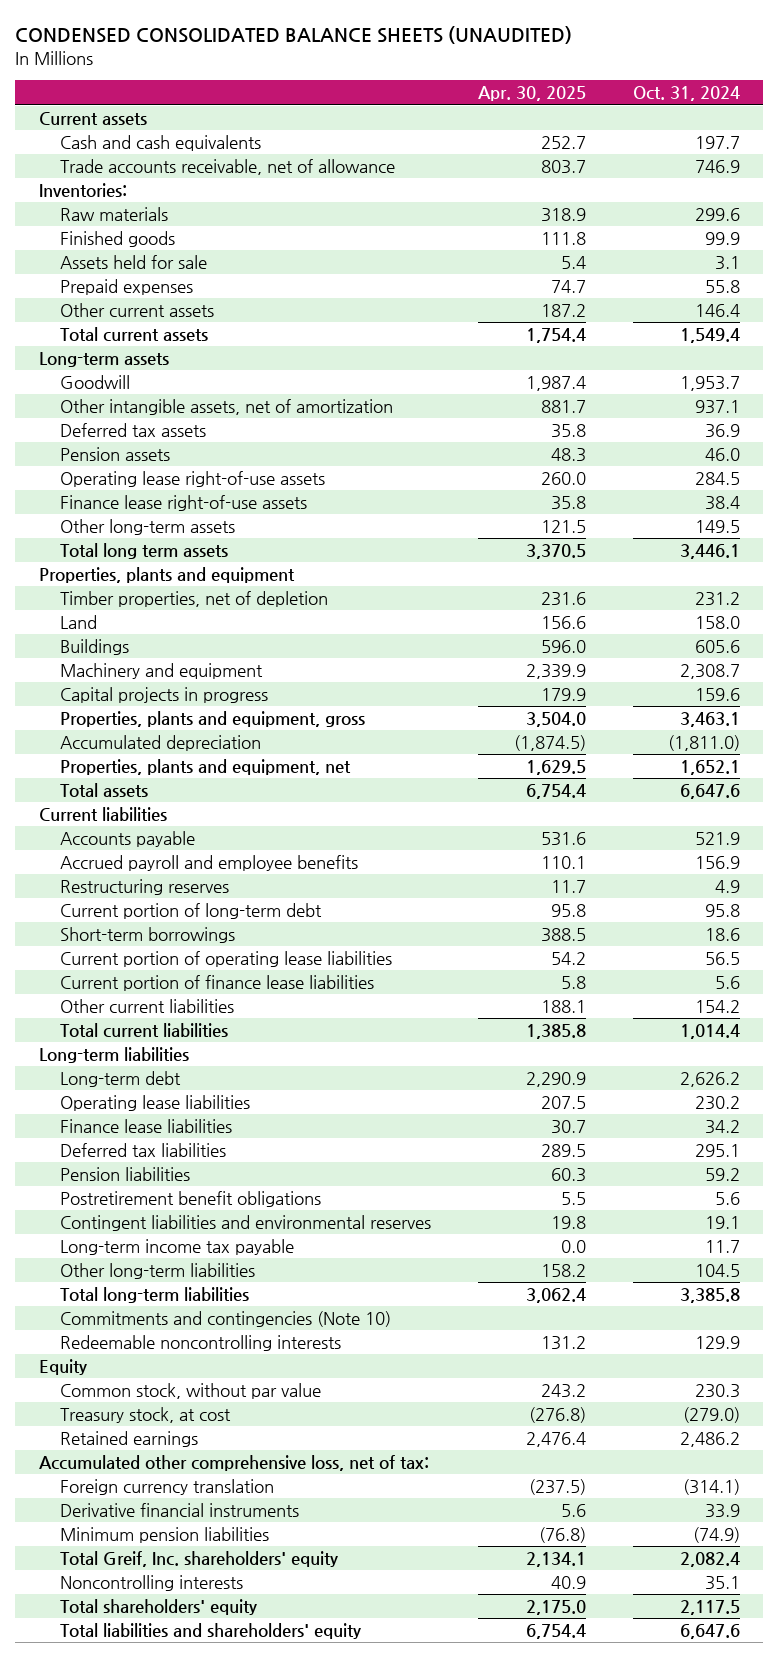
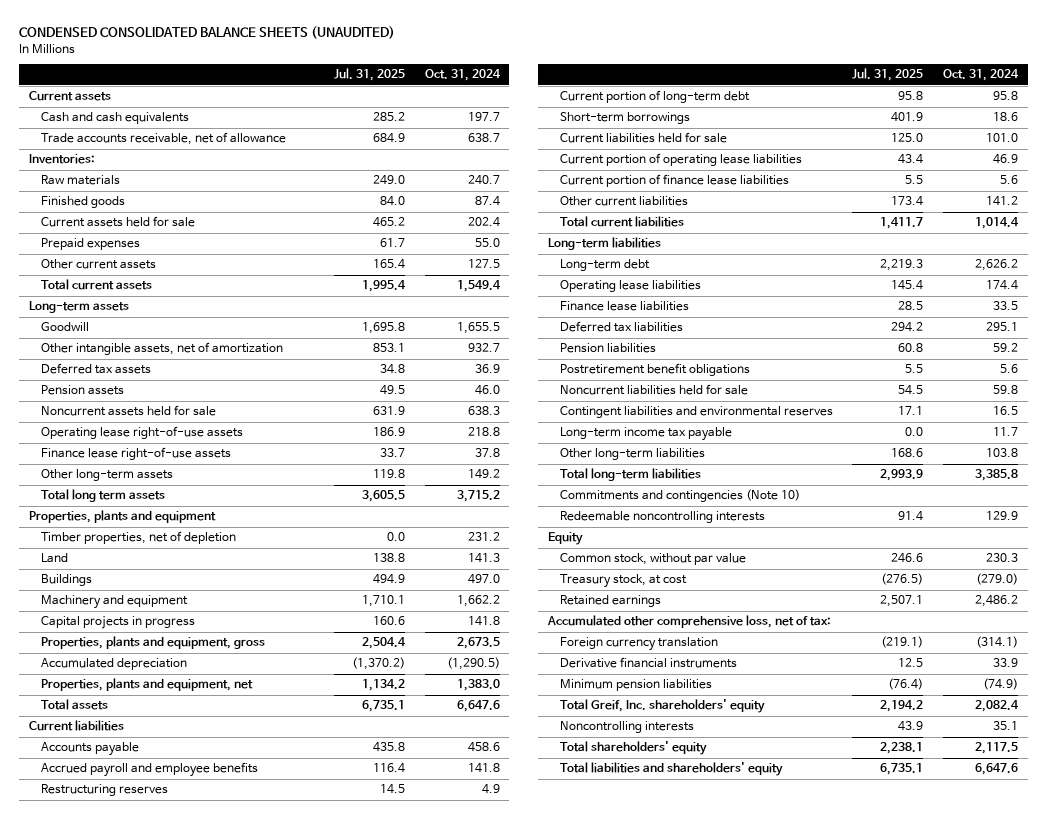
- | Apr. 30, 2025 | Oct. 31, 2024
+ | Jul. 31, 2025 | Oct. 31, 2024
- Trade accounts receivable, net of allowance | 803.7 | 746.9
+ Trade accounts receivable, net of allowance | 684.9 | 638.7
- Raw materials | 318.9 | 299.6
- Finished goods | 111.8 | 99.9
- Assets held for sale | 5.4 | 3.1
- Prepaid expenses | 74.7 | 55.8
- Other current assets | 187.2 | 146.4
+ Raw materials | 249.0 | 240.7
+ Finished goods | 84.0 | 87.4
+ Current assets held for sale | 465.2 | 202.4
+ Prepaid expenses | 61.7 | 55.0
+ Other current assets | 165.4 | 127.5
- Goodwill | 1,987.4 | 1,953.7
- Other intangible assets, net of amortization | 881.7 | 937.1
+ Goodwill | 1,695.8 | 1,655.5
+ Other intangible assets, net of amortization | 853.1 | 932.7
- Operating lease right-of-use assets | 260.0 | 284.5
- Finance lease right-of-use assets | 35.8 | 38.4
- Other long-term assets | 121.5 | 149.5
- Total long term assets | 3,370.5 | 3,446.1
+ Noncurrent assets held for sale | 631.9 | 638.3
+ Operating lease right-of-use assets | 186.9 | 218.8
+ Finance lease right-of-use assets | 33.7 | 37.8
+ Other long-term assets | 119.8 | 149.2
+ Total long term assets | 3,605.5 | 3,715.2
- Land | 156.6 | 158.0
- Buildings | 596.0 | 605.6
- Machinery and equipment | 2,339.9 | 2,308.7
- Capital projects in progress | 179.9 | 159.6
- Properties, plants and equipment, gross | 3,504.0 | 3,463.1
- Accumulated depreciation | (1,874.5) | (1,811.0)
- Properties, plants and equipment, net | 1,629.5 | 1,652.1
+ Land | 138.8 | 141.3
+ Buildings | 494.9 | 497.0
+ Machinery and equipment | 1,710.1 | 1,662.2
+ Capital projects in progress | 160.6 | 141.8
+ Properties, plants and equipment, gross | 2,504.4 | 2,673.5
+ Accumulated depreciation | (1,370.2) | (1,290.5)
+ Properties, plants and equipment, net | 1,134.2 | 1,383.0
- Accounts payable | 531.6 | 521.9
- Accrued payroll and employee benefits | 110.1 | 156.9
+ Accounts payable | 435.8 | 458.6
+ Accrued payroll and employee benefits | 116.4 | 141.8
- Current portion of operating lease liabilities | 54.2 | 56.5
+ Current liabilities held for sale | 125.0 | 101.0
+ Current portion of operating lease liabilities | 43.4 | 46.9
- Other current liabilities | 188.1 | 154.2
+ Other current liabilities | 173.4 | 141.2
- Operating lease liabilities | 207.5 | 230.2
- Finance lease liabilities | 30.7 | 34.2
+ Operating lease liabilities | 145.4 | 174.4
+ Finance lease liabilities | 28.5 | 33.5
- Contingent liabilities and environmental reserves | 19.8 | 19.1
+ Noncurrent liabilities held for sale | 54.5 | 59.8
+ Contingent liabilities and environmental reserves | 17.1 | 16.5
- Other long-term liabilities | 158.2 | 104.5
+ Other long-term liabilities | 168.6 | 103.8

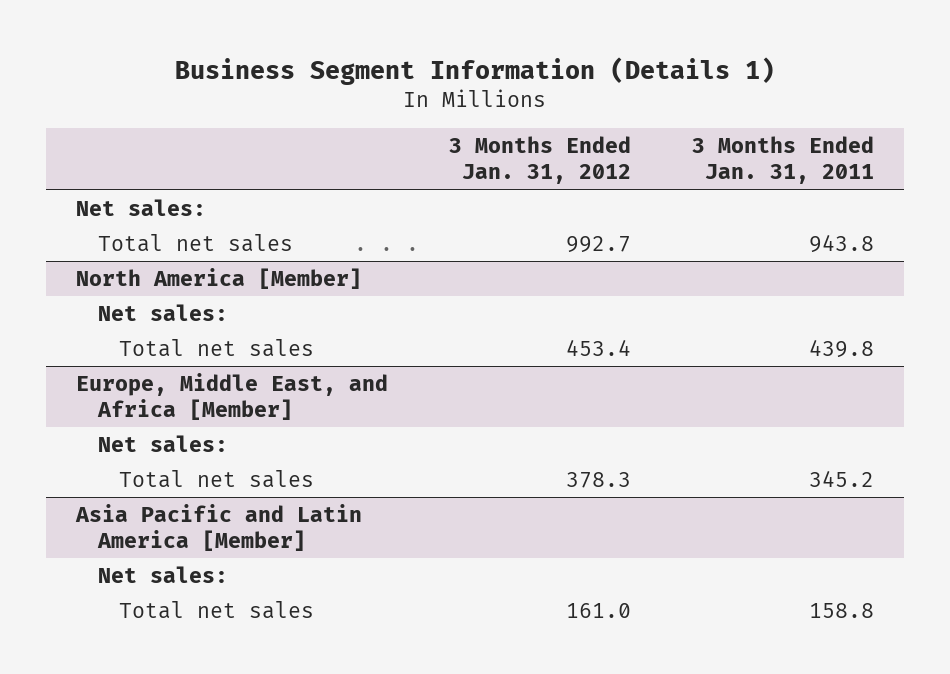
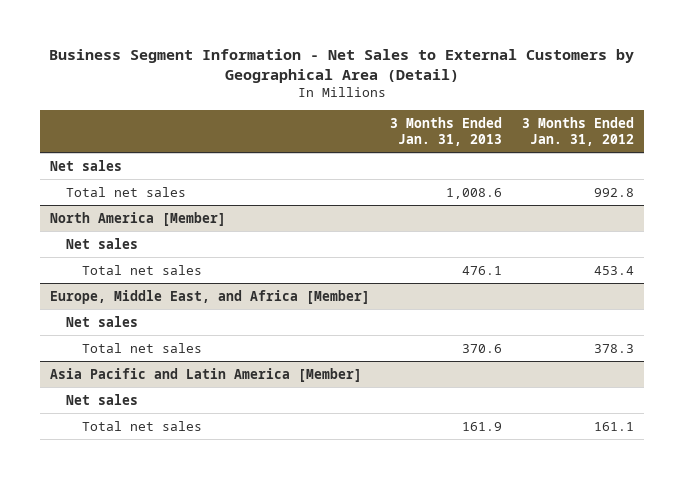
- Business Segment Information (Details 1)
+ Business Segment Information - Net Sales to External Customers by Geographical Area (Detail)
- | 3 Months Ended Jan. 31, 2012 | 3 Months Ended Jan. 31, 2011
+ | 3 Months Ended Jan. 31, 2013 | 3 Months Ended Jan. 31, 2012
- Net sales:
- Total net sales | 992.7 | 943.8
+ Net sales
+ Total net sales | 1,008.6 | 992.8
@ North America [Member]
- Net sales:
+ Net sales
@ Europe, Middle East, and Africa [Member]
- Net sales:
+ Net sales
@ Asia Pacific and Latin America [Member]
- Net sales:
- Total net sales | 161.0 | 158.8
+ Net sales
+ Total net sales | 161.9 | 161.1

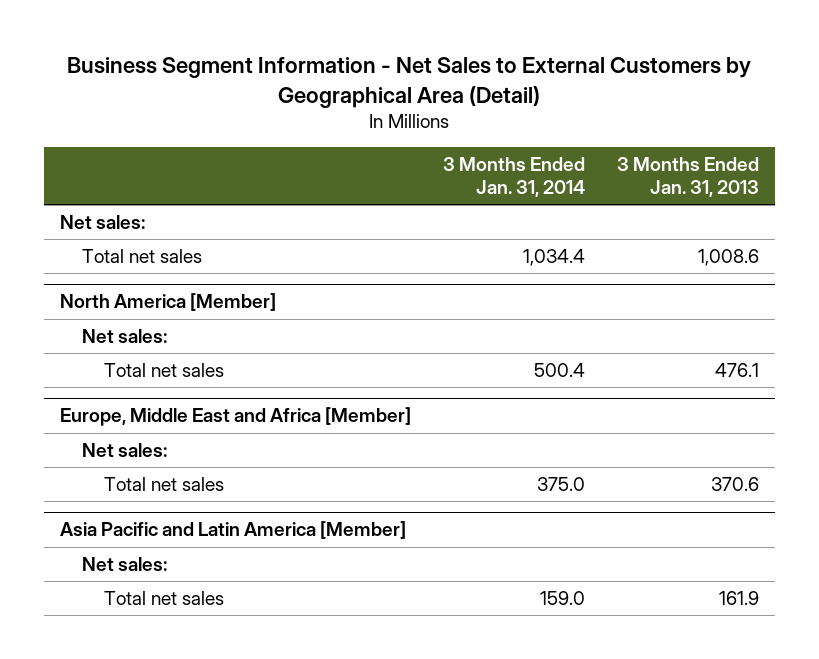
- | 3 Months Ended Jan. 31, 2013 | 3 Months Ended Jan. 31, 2012
+ | 3 Months Ended Jan. 31, 2014 | 3 Months Ended Jan. 31, 2013
- Net sales
+ Net sales:
@ North America [Member]
- Net sales
+ Net sales:
- Europe, Middle East, and Africa [Member]
- Net sales
+ Europe, Middle East and Africa [Member]
+ Net sales:
@ Asia Pacific and Latin America [Member]
- Net sales
+ Net sales:

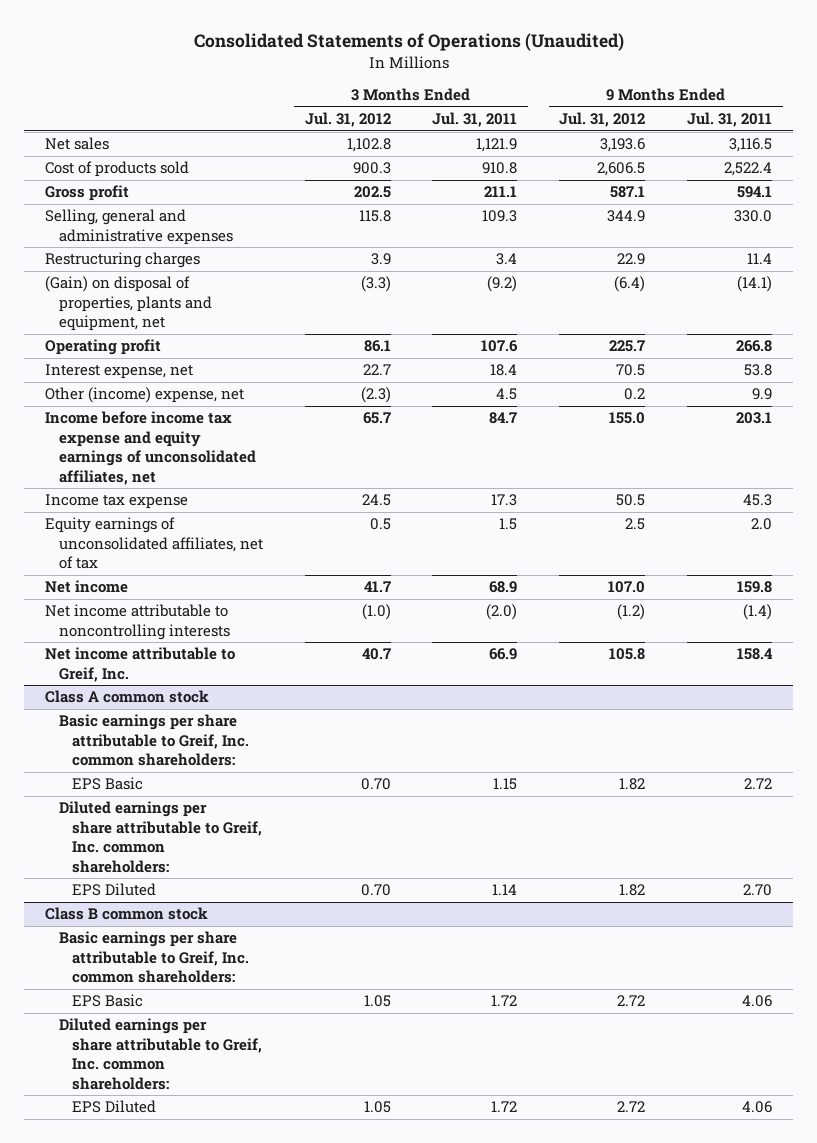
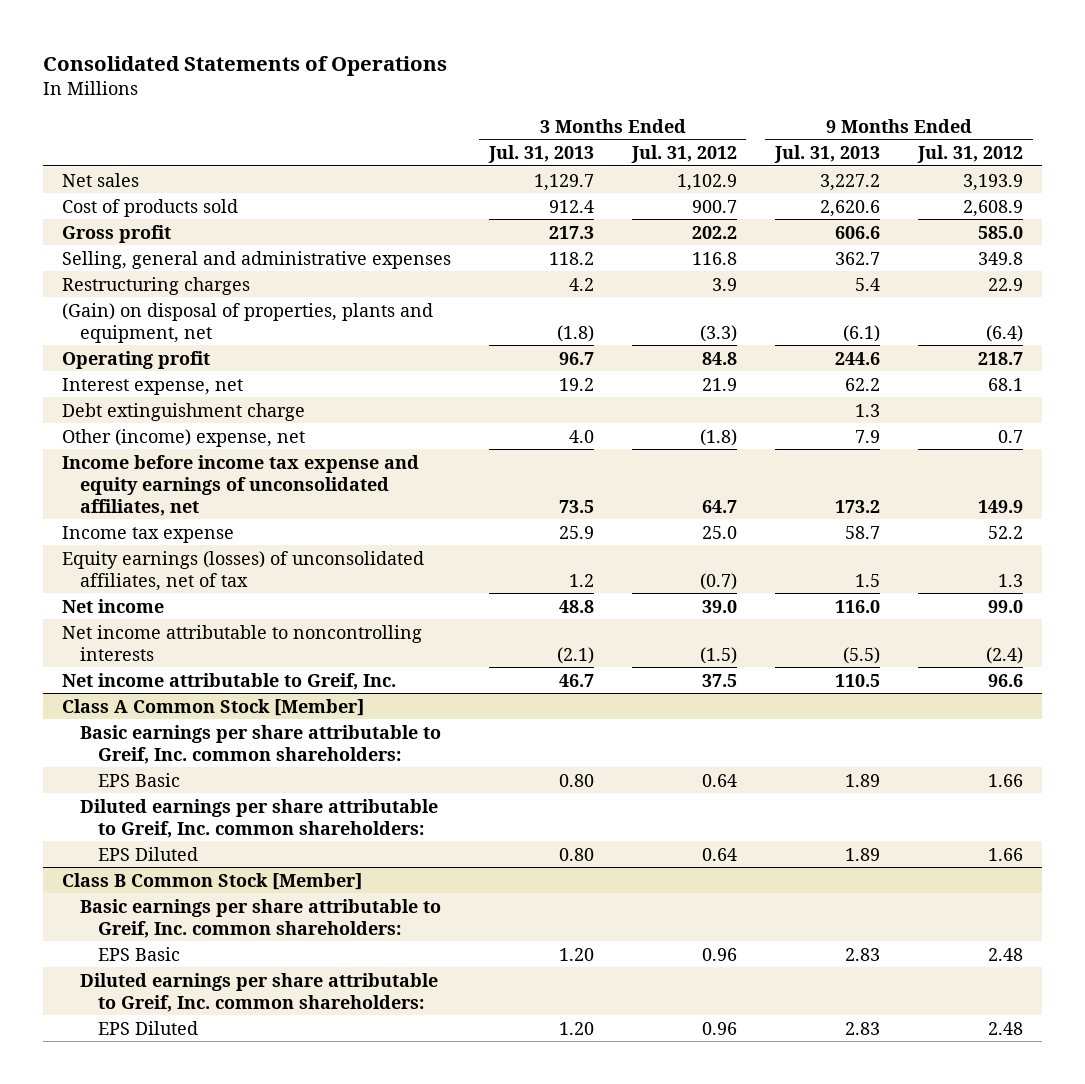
- Consolidated Statements of Operations (Unaudited)
+ Consolidated Statements of Operations
- | 3 Months Ended Jul. 31, 2012 | 3 Months Ended Jul. 31, 2011 | 9 Months Ended Jul. 31, 2012 | 9 Months Ended Jul. 31, 2011
+ | 3 Months Ended Jul. 31, 2013 | 3 Months Ended Jul. 31, 2012 | 9 Months Ended Jul. 31, 2013 | 9 Months Ended Jul. 31, 2012
- Net sales | 1,102.8 | 1,121.9 | 3,193.6 | 3,116.5
- Cost of products sold | 900.3 | 910.8 | 2,606.5 | 2,522.4
- Gross profit | 202.5 | 211.1 | 587.1 | 594.1
- Selling, general and administrative expenses | 115.8 | 109.3 | 344.9 | 330.0
+ Net sales | 1,129.7 | 1,102.9 | 3,227.2 | 3,193.9
+ Cost of products sold | 912.4 | 900.7 | 2,620.6 | 2,608.9
+ Gross profit | 217.3 | 202.2 | 606.6 | 585.0
+ Selling, general and administrative expenses | 118.2 | 116.8 | 362.7 | 349.8
- Operating profit | 86.1 | 107.6 | 225.7 | 266.8
- Interest expense, net | 22.7 | 18.4 | 70.5 | 53.8
- Other (income) expense, net | (2.3) | 4.5 | 0.2 | 9.9
- Income before income tax expense and equity earnings of unconsolidated affiliates, net | 65.7 | 84.7 | 155.0 | 203.1
- Income tax expense | 24.5 | 17.3 | 50.5 | 45.3
- Equity earnings of unconsolidated affiliates, net of tax | 0.5 | 1.5 | 2.5 | 2.0
- Net income | 41.7 | 68.9 | 107.0 | 159.8
- Net income attributable to noncontrolling interests | (1.0) | (2.0) | (1.2) | (1.4)
- Net income attributable to Greif, Inc. | 40.7 | 66.9 | 105.8 | 158.4
- Class A common stock
+ Operating profit | 96.7 | 84.8 | 244.6 | 218.7
+ Interest expense, net | 19.2 | 21.9 | 62.2 | 68.1
+ Debt extinguishment charge | | | 1.3 |
+ Other (income) expense, net | 4.0 | (1.8) | 7.9 | 0.7
+ Income before income tax expense and equity earnings of unconsolidated affiliates, net | 73.5 | 64.7 | 173.2 | 149.9
+ Income tax expense | 25.9 | 25.0 | 58.7 | 52.2
+ Equity earnings (losses) of unconsolidated affiliates, net of tax | 1.2 | (0.7) | 1.5 | 1.3
+ Net income | 48.8 | 39.0 | 116.0 | 99.0
+ Net income attributable to noncontrolling interests | (2.1) | (1.5) | (5.5) | (2.4)
+ Net income attributable to Greif, Inc. | 46.7 | 37.5 | 110.5 | 96.6
+ Class A Common Stock [Member]
- EPS Basic | 0.70 | 1.15 | 1.82 | 2.72
+ EPS Basic | 0.80 | 0.64 | 1.89 | 1.66
- EPS Diluted | 0.70 | 1.14 | 1.82 | 2.70
- Class B common stock
+ EPS Diluted | 0.80 | 0.64 | 1.89 | 1.66
+ Class B Common Stock [Member]
- EPS Basic | 1.05 | 1.72 | 2.72 | 4.06
+ EPS Basic | 1.20 | 0.96 | 2.83 | 2.48
- EPS Diluted | 1.05 | 1.72 | 2.72 | 4.06
+ EPS Diluted | 1.20 | 0.96 | 2.83 | 2.48

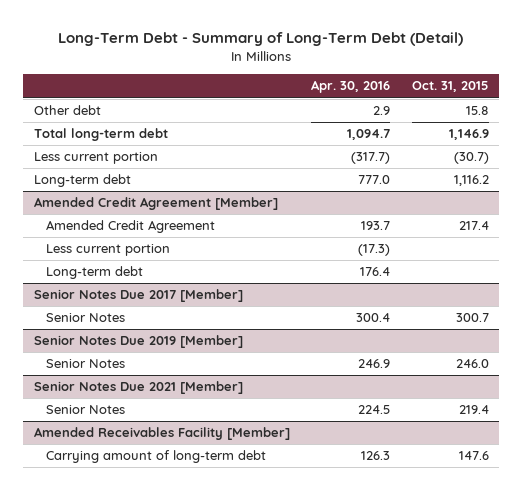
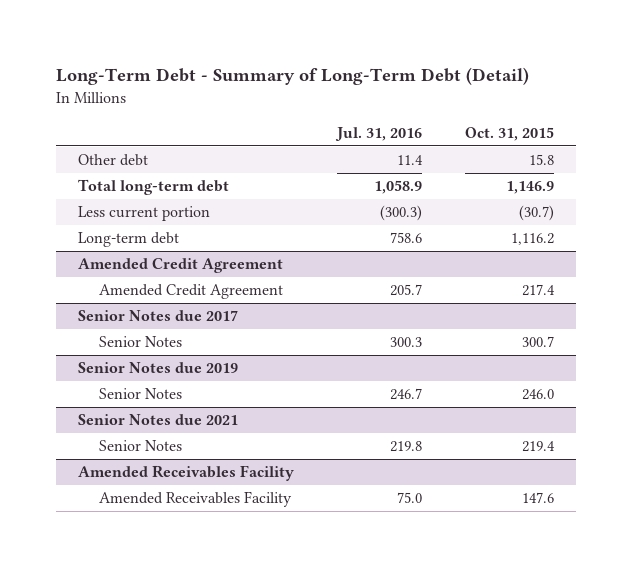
- | Apr. 30, 2016 | Oct. 31, 2015
+ | Jul. 31, 2016 | Oct. 31, 2015
- Amended Credit Agreement [Member]
+ Amended Credit Agreement
- Less current portion | (17.3) |
- Long-term debt | 176.4 |
- Senior Notes Due 2017 [Member]
+ Senior Notes due 2017
- Senior Notes Due 2019 [Member]
+ Senior Notes due 2019
- Senior Notes Due 2021 [Member]
+ Senior Notes due 2021
- Amended Receivables Facility [Member]
- Carrying amount of long-term debt | 126.3 | 147.6
+ Amended Receivables Facility
+ Amended Receivables Facility | 75.0 | 147.6

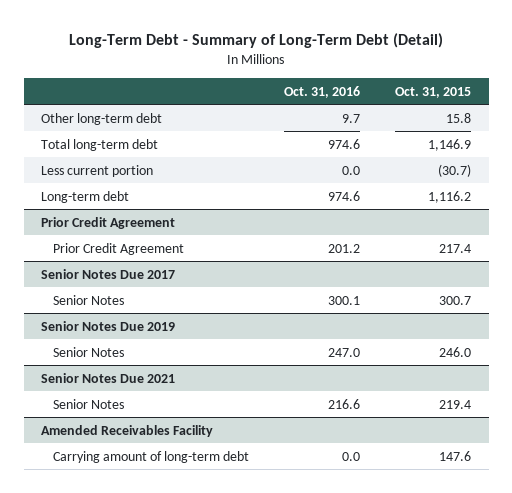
- | Jul. 31, 2016 | Oct. 31, 2015
+ | Oct. 31, 2016 | Oct. 31, 2015
- Other debt | 11.4 | 15.8
+ Other long-term debt | 9.7 | 15.8
- Amended Credit Agreement
- Amended Credit Agreement | 205.7 | 217.4
- Senior Notes due 2017
+ Prior Credit Agreement
+ Prior Credit Agreement | 201.2 | 217.4
+ Senior Notes Due 2017
- Senior Notes due 2019
+ Senior Notes Due 2019
- Senior Notes due 2021
+ Senior Notes Due 2021
@ Amended Receivables Facility
- Amended Receivables Facility | 75.0 | 147.6
+ Carrying amount of long-term debt | 0.0 | 147.6

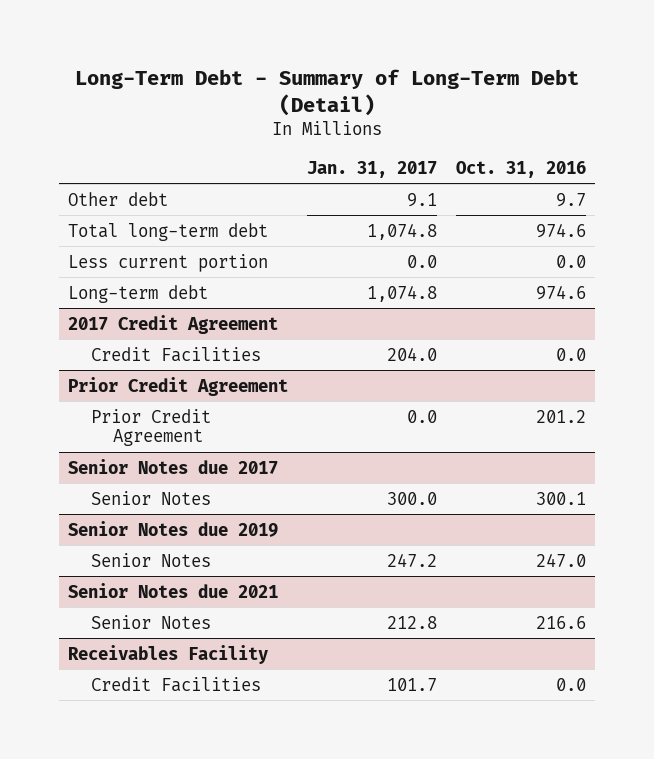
- | Oct. 31, 2016 | Oct. 31, 2015
+ | Jan. 31, 2017 | Oct. 31, 2016
- Other long-term debt | 9.7 | 15.8
+ Other debt | 9.1 | 9.7
+ 2017 Credit Agreement
+ Credit Facilities | 204.0 | 0.0
- Senior Notes Due 2017
+ Senior Notes due 2017
- Senior Notes Due 2019
+ Senior Notes due 2019
- Senior Notes Due 2021
+ Senior Notes due 2021
- Amended Receivables Facility
- Carrying amount of long-term debt | 0.0 | 147.6
+ Receivables Facility
+ Credit Facilities | 101.7 | 0.0

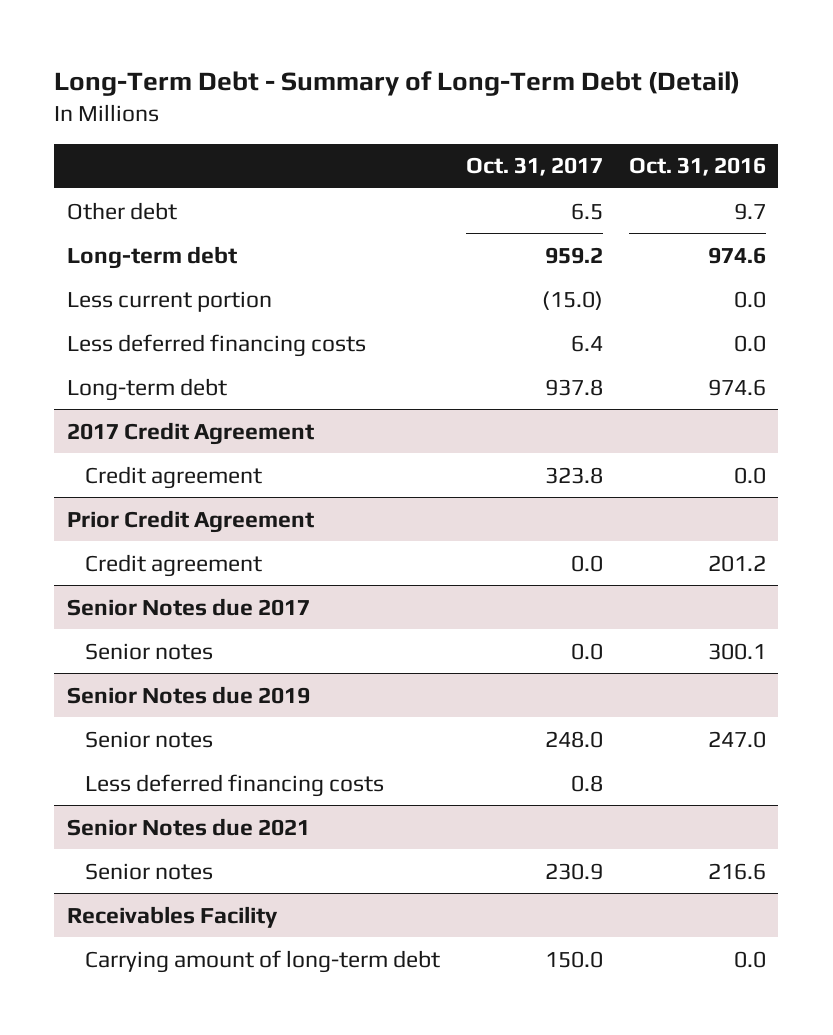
- | Jan. 31, 2017 | Oct. 31, 2016
+ | Oct. 31, 2017 | Oct. 31, 2016
- Total long-term debt | 1,074.8 | 974.6
+ Long-term debt | 959.2 | 974.6
+ Less deferred financing costs | 6.4 | 0.0
@ 2017 Credit Agreement
- Credit Facilities | 204.0 | 0.0
+ Credit agreement | 323.8 | 0.0
@ Prior Credit Agreement
- Prior Credit Agreement | 0.0 | 201.2
+ Credit agreement | 0.0 | 201.2
@ Senior Notes due 2017
- Senior Notes | 300.0 | 300.1
+ Senior notes | 0.0 | 300.1
@ Senior Notes due 2019
- Senior Notes | 247.2 | 247.0
+ Senior notes | 248.0 | 247.0
+ Less deferred financing costs | 0.8 |
@ Senior Notes due 2021
- Senior Notes | 212.8 | 216.6
+ Senior notes | 230.9 | 216.6
@ Receivables Facility
- Credit Facilities | 101.7 | 0.0
+ Carrying amount of long-term debt | 150.0 | 0.0

